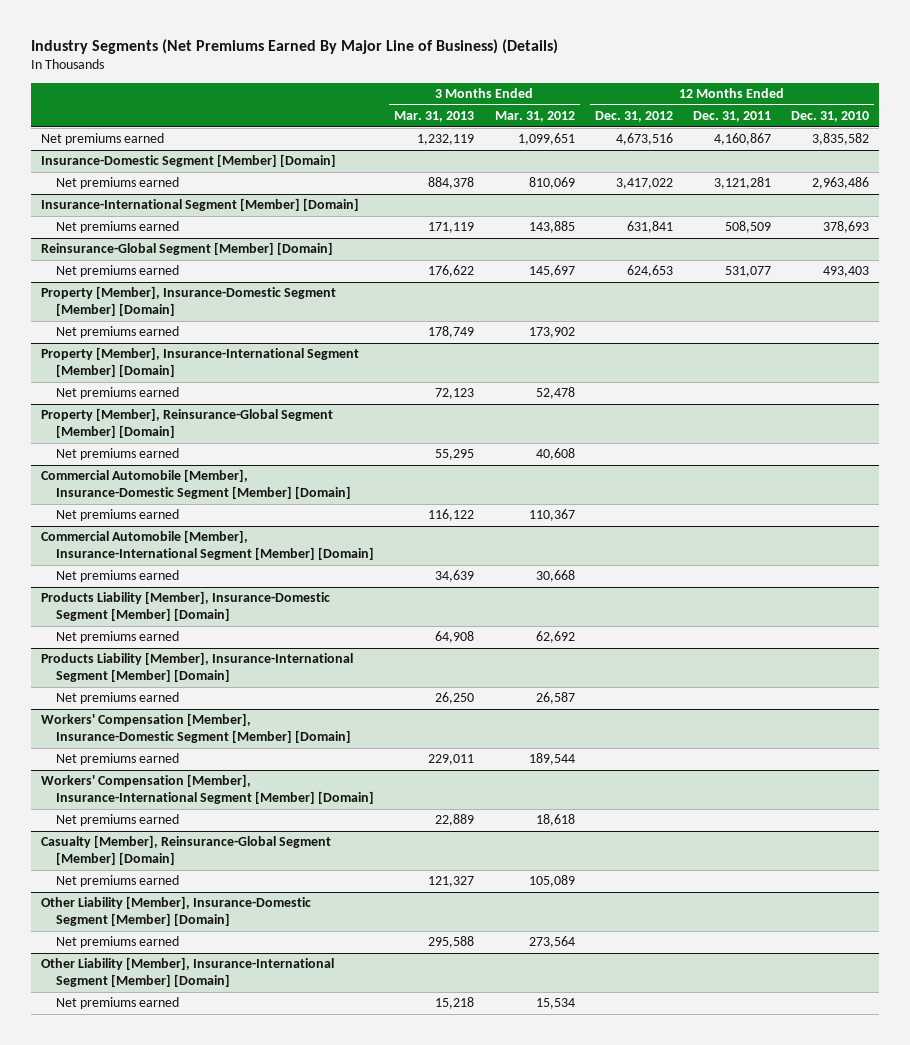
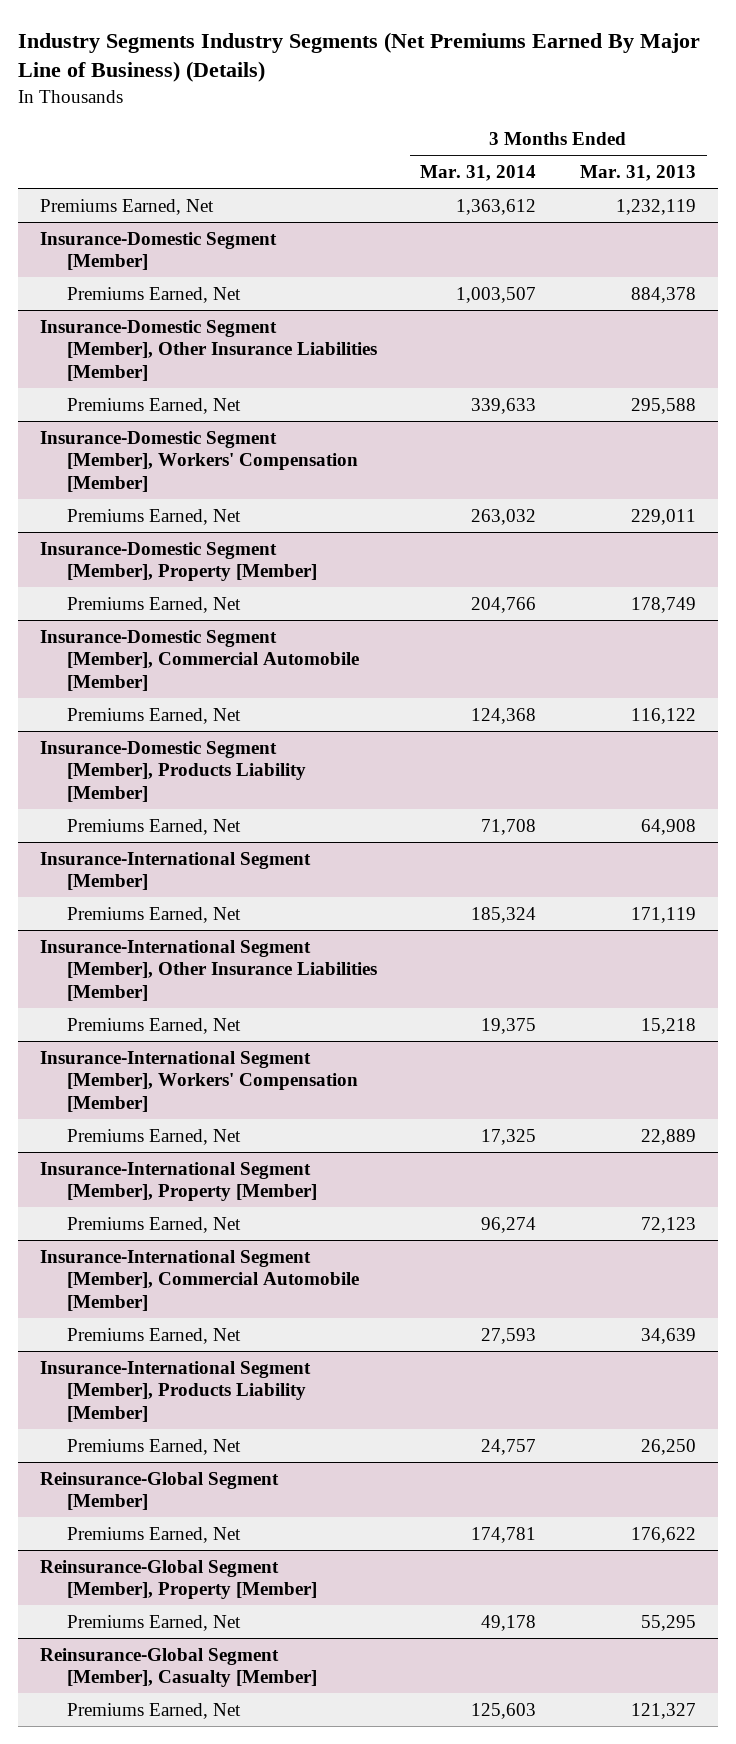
- Industry Segments (Net Premiums Earned By Major Line of Business) (Details)
+ Industry Segments Industry Segments (Net Premiums Earned By Major Line of Business) (Details)
- | 3 Months Ended Mar. 31, 2013 | 3 Months Ended Mar. 31, 2012 | 12 Months Ended Dec. 31, 2012 | 12 Months Ended Dec. 31, 2011 | 12 Months Ended Dec. 31, 2010
+ | 3 Months Ended Mar. 31, 2014 | 3 Months Ended Mar. 31, 2013
- Net premiums earned | 1,232,119 | 1,099,651 | 4,673,516 | 4,160,867 | 3,835,582
- Insurance-Domestic Segment [Member] [Domain]
- Net premiums earned | 884,378 | 810,069 | 3,417,022 | 3,121,281 | 2,963,486
- Insurance-International Segment [Member] [Domain]
- Net premiums earned | 171,119 | 143,885 | 631,841 | 508,509 | 378,693
- Reinsurance-Global Segment [Member] [Domain]
- Net premiums earned | 176,622 | 145,697 | 624,653 | 531,077 | 493,403
- Property [Member], Insurance-Domestic Segment [Member] [Domain]
- Net premiums earned | 178,749 | 173,902 | | |
- Property [Member], Insurance-International Segment [Member] [Domain]
- Net premiums earned | 72,123 | 52,478 | | |
- Property [Member], Reinsurance-Global Segment [Member] [Domain]
- Net premiums earned | 55,295 | 40,608 | | |
- Commercial Automobile [Member], Insurance-Domestic Segment [Member] [Domain]
- Net premiums earned | 116,122 | 110,367 | | |
- Commercial Automobile [Member], Insurance-International Segment [Member] [Domain]
- Net premiums earned | 34,639 | 30,668 | | |
- Products Liability [Member], Insurance-Domestic Segment [Member] [Domain]
- Net premiums earned | 64,908 | 62,692 | | |
- Products Liability [Member], Insurance-International Segment [Member] [Domain]
- Net premiums earned | 26,250 | 26,587 | | |
- Workers' Compensation [Member], Insurance-Domestic Segment [Member] [Domain]
- Net premiums earned | 229,011 | 189,544 | | |
- Workers' Compensation [Member], Insurance-International Segment [Member] [Domain]
- Net premiums earned | 22,889 | 18,618 | | |
- Casualty [Member], Reinsurance-Global Segment [Member] [Domain]
- Net premiums earned | 121,327 | 105,089 | | |
- Other Liability [Member], Insurance-Domestic Segment [Member] [Domain]
- Net premiums earned | 295,588 | 273,564 | | |
- Other Liability [Member], Insurance-International Segment [Member] [Domain]
- Net premiums earned | 15,218 | 15,534 | | |
+ Premiums Earned, Net | 1,363,612 | 1,232,119
+ Insurance-Domestic Segment [Member]
+ Premiums Earned, Net | 1,003,507 | 884,378
+ Insurance-Domestic Segment [Member], Other Insurance Liabilities [Member]
+ Premiums Earned, Net | 339,633 | 295,588
+ Insurance-Domestic Segment [Member], Workers' Compensation [Member]
+ Premiums Earned, Net | 263,032 | 229,011
+ Insurance-Domestic Segment [Member], Property [Member]
+ Premiums Earned, Net | 204,766 | 178,749
+ Insurance-Domestic Segment [Member], Commercial Automobile [Member]
+ Premiums Earned, Net | 124,368 | 116,122
+ Insurance-Domestic Segment [Member], Products Liability [Member]
+ Premiums Earned, Net | 71,708 | 64,908
+ Insurance-International Segment [Member]
+ Premiums Earned, Net | 185,324 | 171,119
+ Insurance-International Segment [Member], Other Insurance Liabilities [Member]
+ Premiums Earned, Net | 19,375 | 15,218
+ Insurance-International Segment [Member], Workers' Compensation [Member]
+ Premiums Earned, Net | 17,325 | 22,889
+ Insurance-International Segment [Member], Property [Member]
+ Premiums Earned, Net | 96,274 | 72,123
+ Insurance-International Segment [Member], Commercial Automobile [Member]
+ Premiums Earned, Net | 27,593 | 34,639
+ Insurance-International Segment [Member], Products Liability [Member]
+ Premiums Earned, Net | 24,757 | 26,250
+ Reinsurance-Global Segment [Member]
+ Premiums Earned, Net | 174,781 | 176,622
+ Reinsurance-Global Segment [Member], Property [Member]
+ Premiums Earned, Net | 49,178 | 55,295
+ Reinsurance-Global Segment [Member], Casualty [Member]
+ Premiums Earned, Net | 125,603 | 121,327

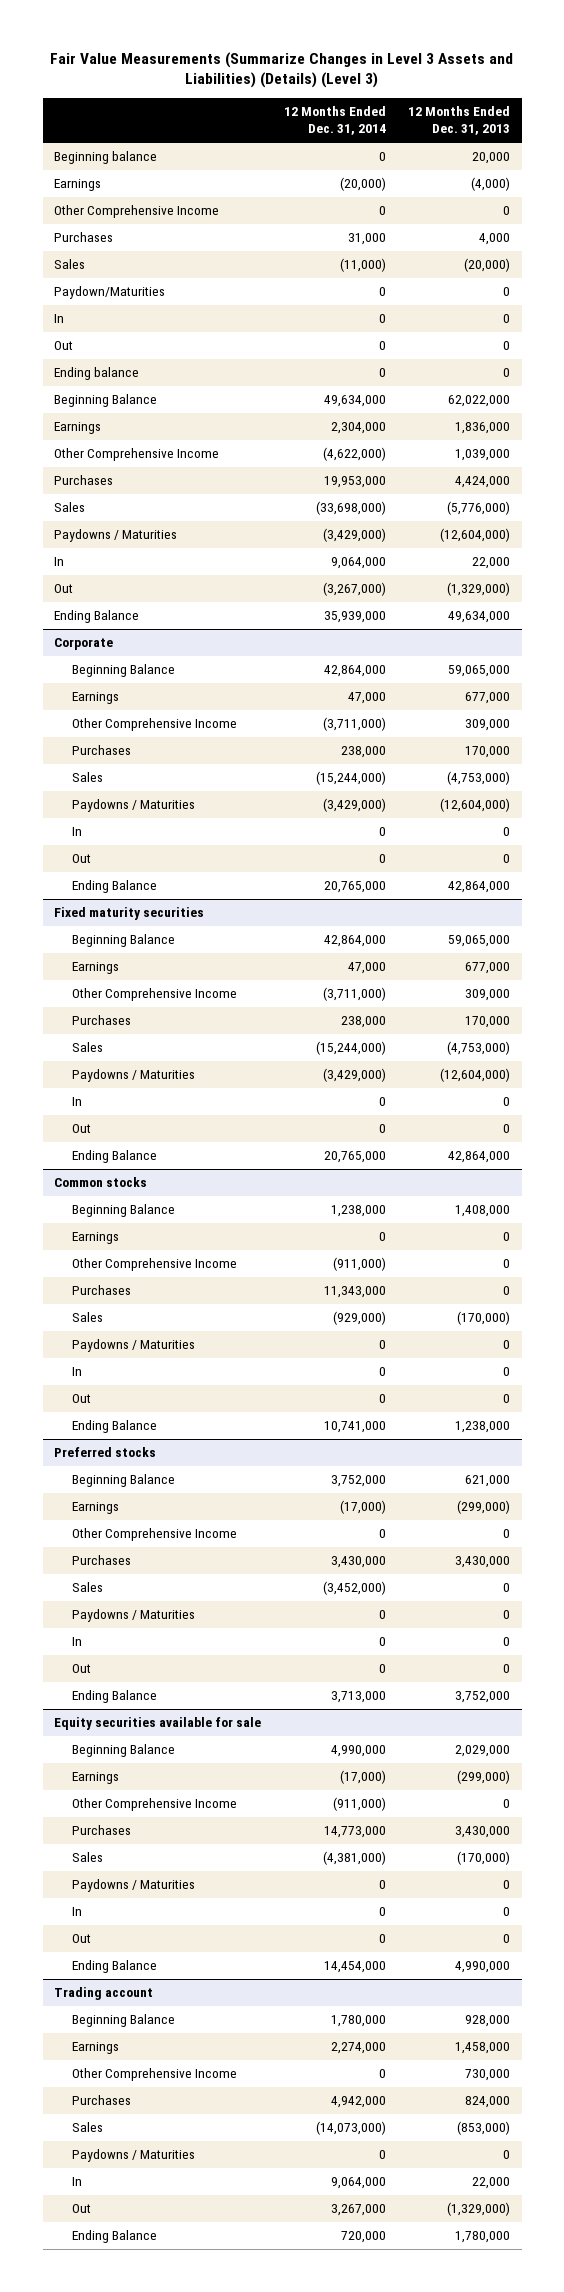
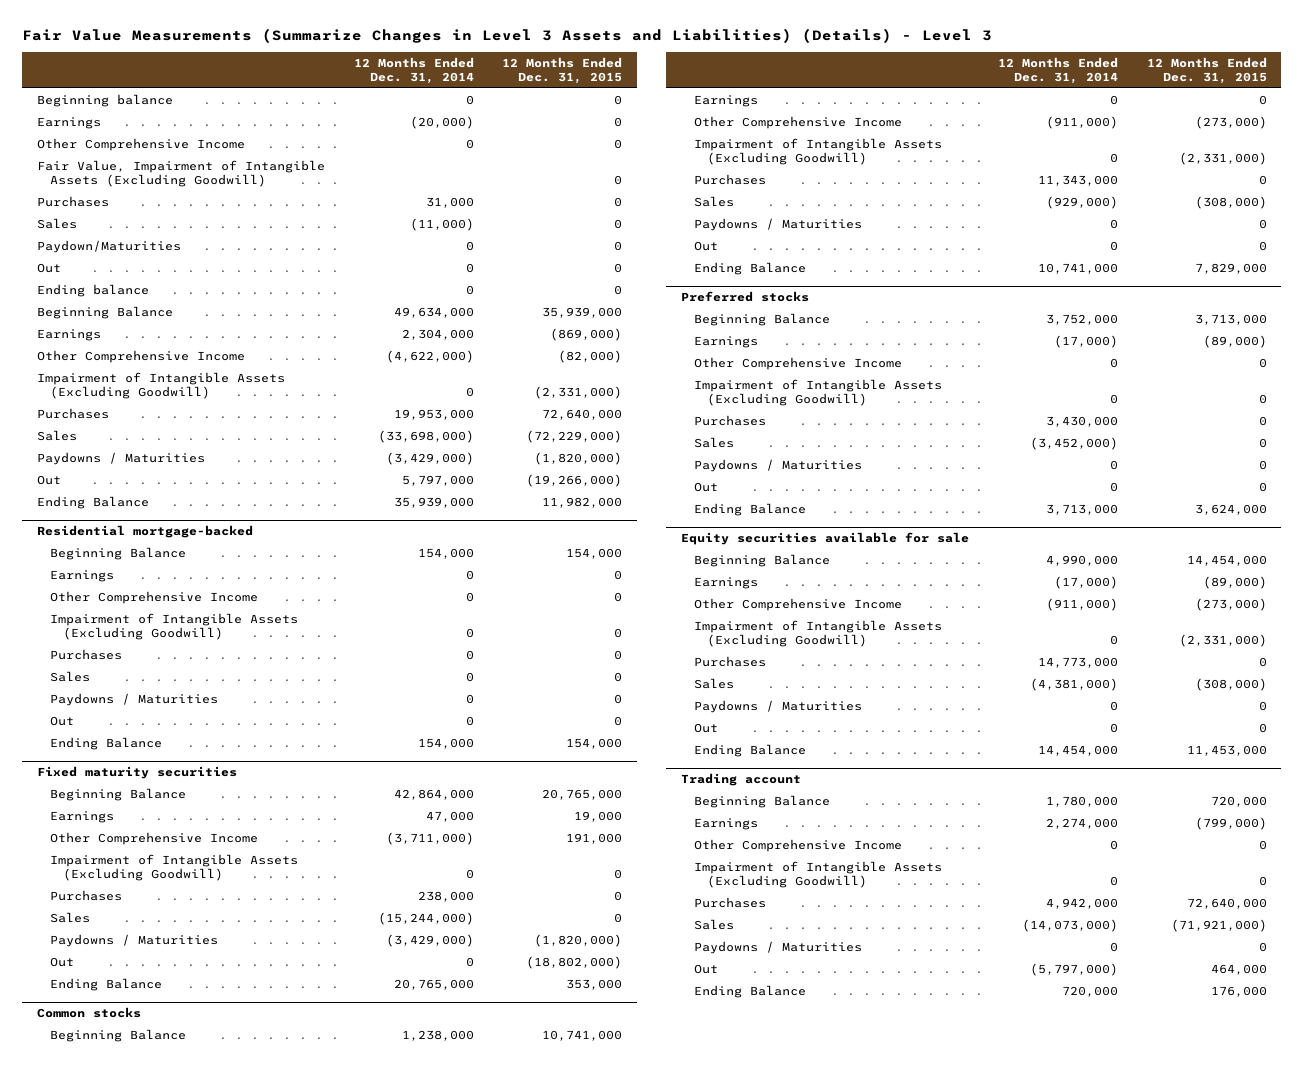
- Fair Value Measurements (Summarize Changes in Level 3 Assets and Liabilities) (Details) (Level 3)
+ Fair Value Measurements (Summarize Changes in Level 3 Assets and Liabilities) (Details) - Level 3
- | 12 Months Ended Dec. 31, 2014 | 12 Months Ended Dec. 31, 2013
+ | 12 Months Ended Dec. 31, 2014 | 12 Months Ended Dec. 31, 2015
+ Fair Value, Impairment of Intangible Assets (Excluding Goodwill) | | 0
- In | 0 | 0
+ Impairment of Intangible Assets (Excluding Goodwill) | 0 | (2,331,000)
- In | 9,064,000 | 22,000
- Out | (3,267,000) | (1,329,000)
+ Out | 5,797,000 | (19,266,000)
- Corporate
- Beginning Balance | 42,864,000 | 59,065,000
- Earnings | 47,000 | 677,000
- Other Comprehensive Income | (3,711,000) | 309,000
- Purchases | 238,000 | 170,000
- Sales | (15,244,000) | (4,753,000)
- Paydowns / Maturities | (3,429,000) | (12,604,000)
- In | 0 | 0
+ Residential mortgage-backed
+ Beginning Balance | 154,000 | 154,000
+ Earnings | 0 | 0
+ Other Comprehensive Income | 0 | 0
+ Impairment of Intangible Assets (Excluding Goodwill) | 0 | 0
+ Purchases | 0 | 0
+ Sales | 0 | 0
+ Paydowns / Maturities | 0 | 0
- Ending Balance | 20,765,000 | 42,864,000
+ Ending Balance | 154,000 | 154,000
@ Fixed maturity securities
+ Impairment of Intangible Assets (Excluding Goodwill) | 0 | 0
- In | 0 | 0
@ Common stocks
+ Impairment of Intangible Assets (Excluding Goodwill) | 0 | (2,331,000)
- In | 0 | 0
@ Preferred stocks
+ Impairment of Intangible Assets (Excluding Goodwill) | 0 | 0
- In | 0 | 0
@ Equity securities available for sale
+ Impairment of Intangible Assets (Excluding Goodwill) | 0 | (2,331,000)
- In | 0 | 0
@ Trading account
+ Impairment of Intangible Assets (Excluding Goodwill) | 0 | 0
- In | 9,064,000 | 22,000
- Out | 3,267,000 | (1,329,000)
+ Out | (5,797,000) | 464,000

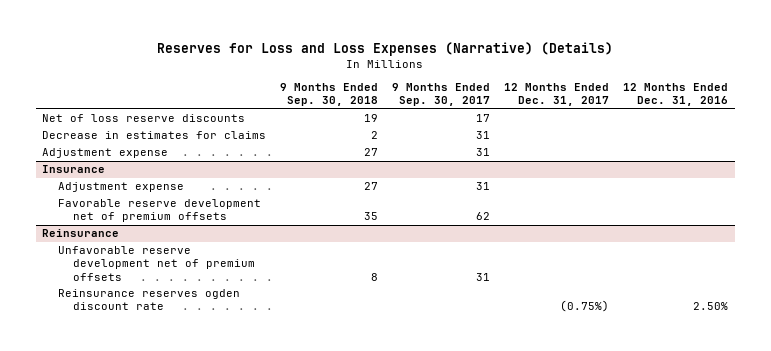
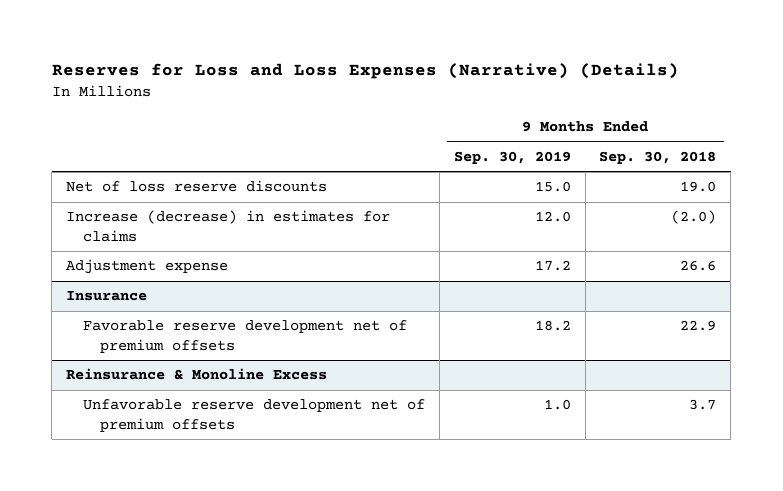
- | 9 Months Ended Sep. 30, 2018 | 9 Months Ended Sep. 30, 2017 | 12 Months Ended Dec. 31, 2017 | 12 Months Ended Dec. 31, 2016
+ | 9 Months Ended Sep. 30, 2019 | 9 Months Ended Sep. 30, 2018
- Net of loss reserve discounts | 19 | 17 | |
- Decrease in estimates for claims | 2 | 31 | |
- Adjustment expense | 27 | 31 | |
+ Net of loss reserve discounts | 15.0 | 19.0
+ Increase (decrease) in estimates for claims | 12.0 | (2.0)
+ Adjustment expense | 17.2 | 26.6
@ Insurance
- Adjustment expense | 27 | 31 | |
- Favorable reserve development net of premium offsets | 35 | 62 | |
- Reinsurance
- Unfavorable reserve development net of premium offsets | 8 | 31 | |
- Reinsurance reserves ogden discount rate | | | (0.75%) | 2.50%
@ Insurance
+ Favorable reserve development net of premium offsets | 18.2 | 22.9
+ Reinsurance & Monoline Excess
+ Unfavorable reserve development net of premium offsets | 1.0 | 3.7

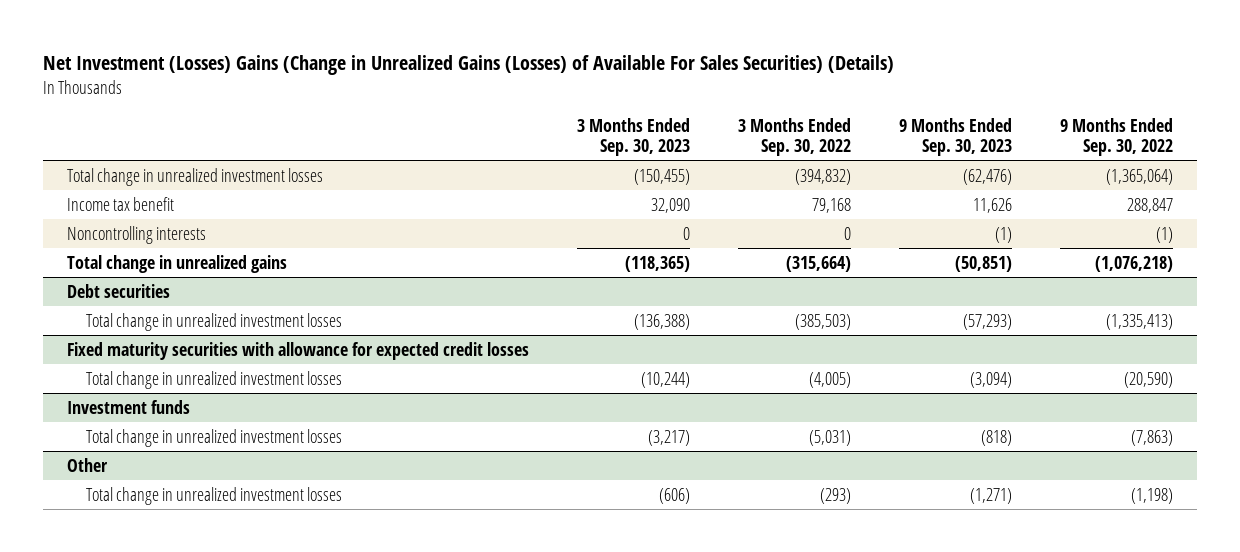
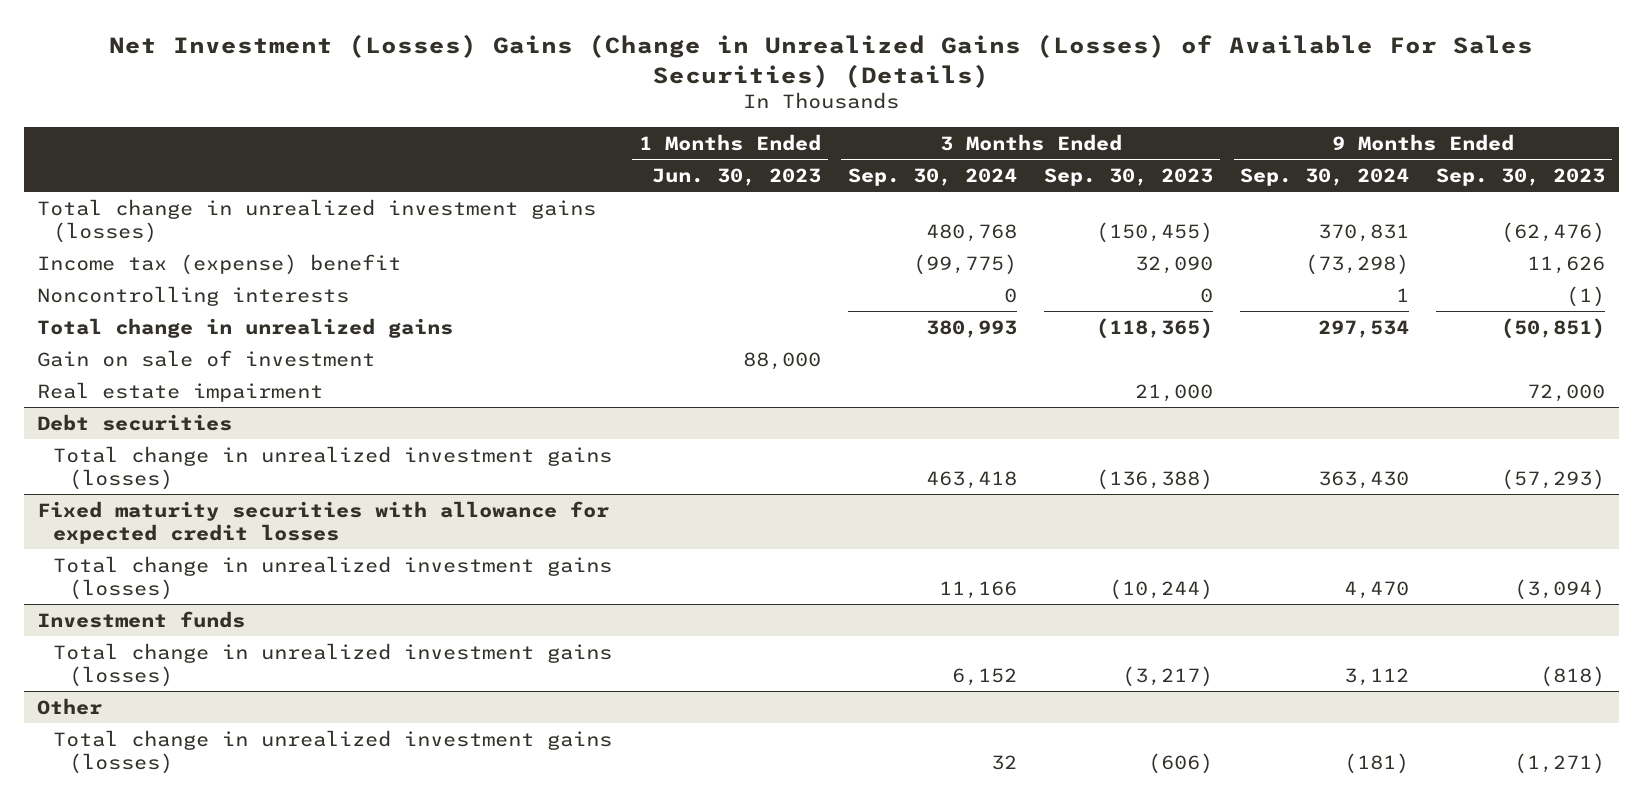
- | 3 Months Ended Sep. 30, 2023 | 3 Months Ended Sep. 30, 2022 | 9 Months Ended Sep. 30, 2023 | 9 Months Ended Sep. 30, 2022
+ | 1 Months Ended Jun. 30, 2023 | 3 Months Ended Sep. 30, 2024 | 3 Months Ended Sep. 30, 2023 | 9 Months Ended Sep. 30, 2024 | 9 Months Ended Sep. 30, 2023
- Total change in unrealized investment losses | (150,455) | (394,832) | (62,476) | (1,365,064)
- Income tax benefit | 32,090 | 79,168 | 11,626 | 288,847
+ Total change in unrealized investment gains (losses) | | 480,768 | (150,455) | 370,831 | (62,476)
+ Income tax (expense) benefit | | (99,775) | 32,090 | (73,298) | 11,626
+ Gain on sale of investment | 88,000 | | | |
+ Real estate impairment | | | 21,000 | | 72,000
@ Debt securities
- Total change in unrealized investment losses | (136,388) | (385,503) | (57,293) | (1,335,413)
+ Total change in unrealized investment gains (losses) | | 463,418 | (136,388) | 363,430 | (57,293)
@ Fixed maturity securities with allowance for expected credit losses
- Total change in unrealized investment losses | (10,244) | (4,005) | (3,094) | (20,590)
+ Total change in unrealized investment gains (losses) | | 11,166 | (10,244) | 4,470 | (3,094)
@ Investment funds
- Total change in unrealized investment losses | (3,217) | (5,031) | (818) | (7,863)
+ Total change in unrealized investment gains (losses) | | 6,152 | (3,217) | 3,112 | (818)
@ Other
- Total change in unrealized investment losses | (606) | (293) | (1,271) | (1,198)
+ Total change in unrealized investment gains (losses) | | 32 | (606) | (181) | (1,271)

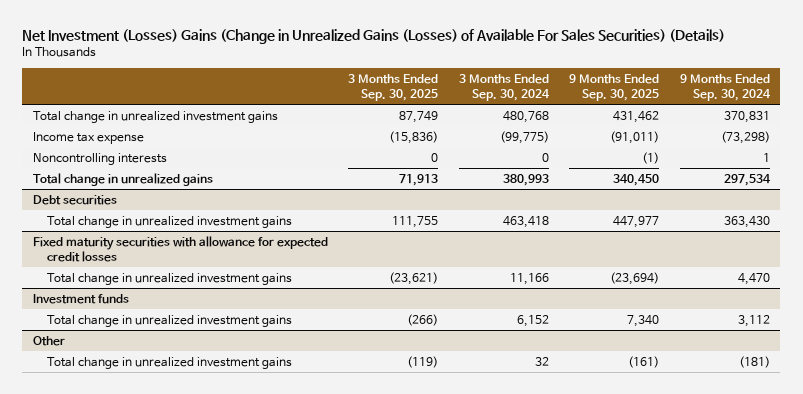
- | 1 Months Ended Jun. 30, 2023 | 3 Months Ended Sep. 30, 2024 | 3 Months Ended Sep. 30, 2023 | 9 Months Ended Sep. 30, 2024 | 9 Months Ended Sep. 30, 2023
+ | 3 Months Ended Sep. 30, 2025 | 3 Months Ended Sep. 30, 2024 | 9 Months Ended Sep. 30, 2025 | 9 Months Ended Sep. 30, 2024
- Total change in unrealized investment gains (losses) | | 480,768 | (150,455) | 370,831 | (62,476)
- Income tax (expense) benefit | | (99,775) | 32,090 | (73,298) | 11,626
+ Total change in unrealized investment gains | 87,749 | 480,768 | 431,462 | 370,831
+ Income tax expense | (15,836) | (99,775) | (91,011) | (73,298)
- Gain on sale of investment | 88,000 | | | |
- Real estate impairment | | | 21,000 | | 72,000
@ Debt securities
- Total change in unrealized investment gains (losses) | | 463,418 | (136,388) | 363,430 | (57,293)
+ Total change in unrealized investment gains | 111,755 | 463,418 | 447,977 | 363,430
@ Fixed maturity securities with allowance for expected credit losses
- Total change in unrealized investment gains (losses) | | 11,166 | (10,244) | 4,470 | (3,094)
+ Total change in unrealized investment gains | (23,621) | 11,166 | (23,694) | 4,470
@ Investment funds
- Total change in unrealized investment gains (losses) | | 6,152 | (3,217) | 3,112 | (818)
+ Total change in unrealized investment gains | (266) | 6,152 | 7,340 | 3,112
@ Other
- Total change in unrealized investment gains (losses) | | 32 | (606) | (181) | (1,271)
+ Total change in unrealized investment gains | (119) | 32 | (161) | (181)

